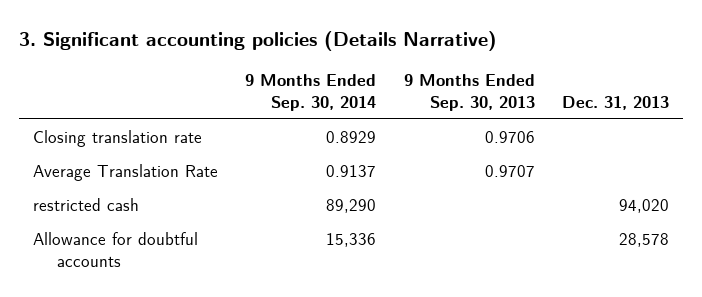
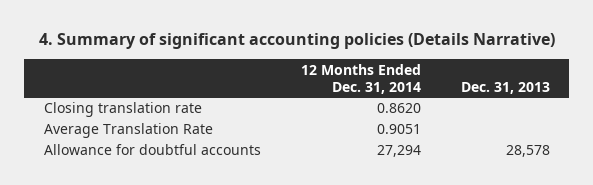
- 3. Significant accounting policies (Details Narrative)
+ 4. Summary of significant accounting policies (Details Narrative)
- | 9 Months Ended Sep. 30, 2014 | 9 Months Ended Sep. 30, 2013 | Dec. 31, 2013
+ | 12 Months Ended Dec. 31, 2014 | Dec. 31, 2013
- restricted cash | 89,290 | | 94,020

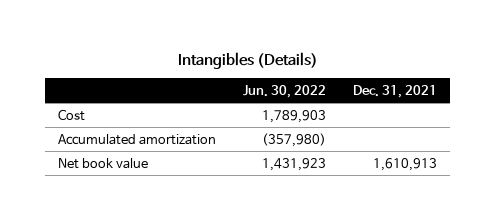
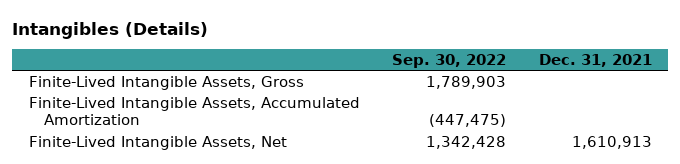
- | Jun. 30, 2022 | Dec. 31, 2021
+ | Sep. 30, 2022 | Dec. 31, 2021
- Cost | 1,789,903 |
- Accumulated amortization | (357,980) |
- Net book value | 1,431,923 | 1,610,913
+ Finite-Lived Intangible Assets, Gross | 1,789,903 |
+ Finite-Lived Intangible Assets, Accumulated Amortization | (447,475) |
+ Finite-Lived Intangible Assets, Net | 1,342,428 | 1,610,913

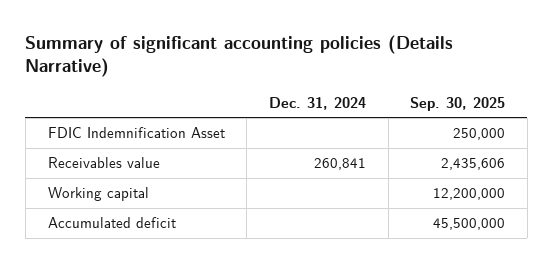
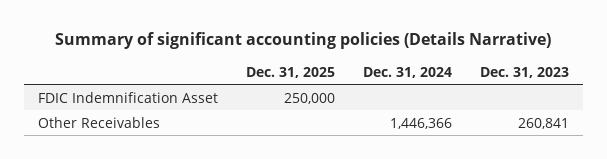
- | Dec. 31, 2024 | Sep. 30, 2025
+ | Dec. 31, 2025 | Dec. 31, 2024 | Dec. 31, 2023
- Receivables value | 260,841 | 2,435,606
- Working capital | | 12,200,000
- Accumulated deficit | | 45,500,000
+ Other Receivables | | 1,446,366 | 260,841

